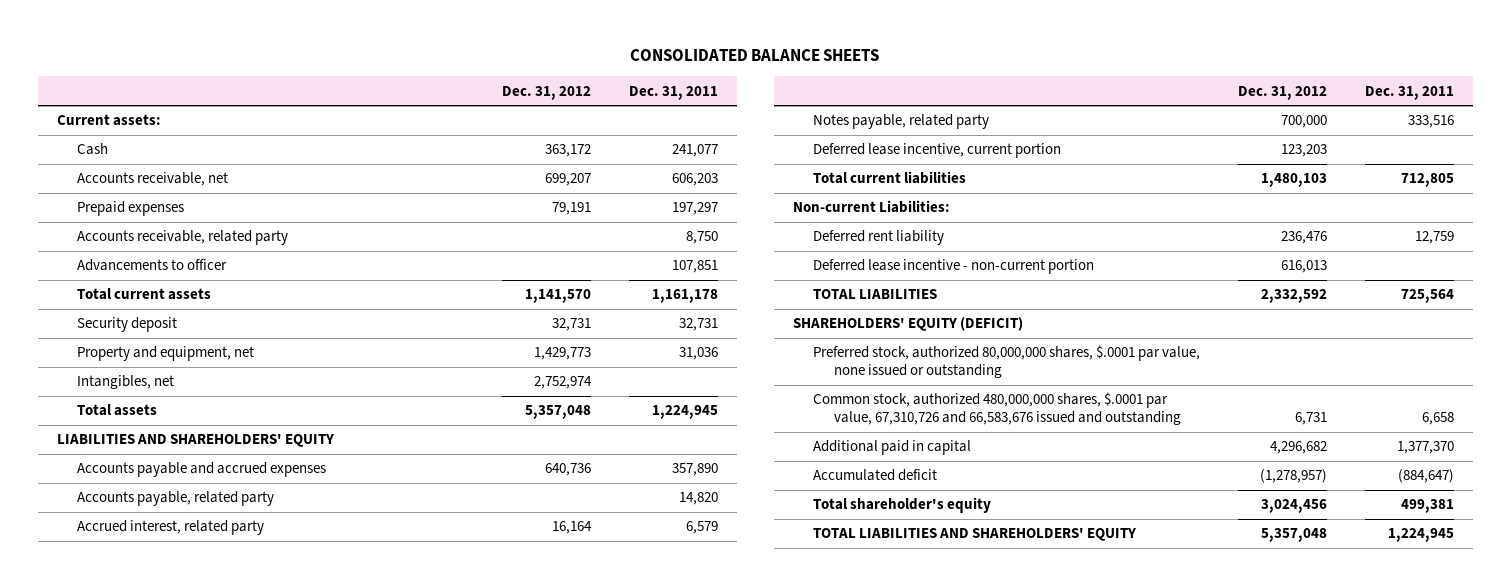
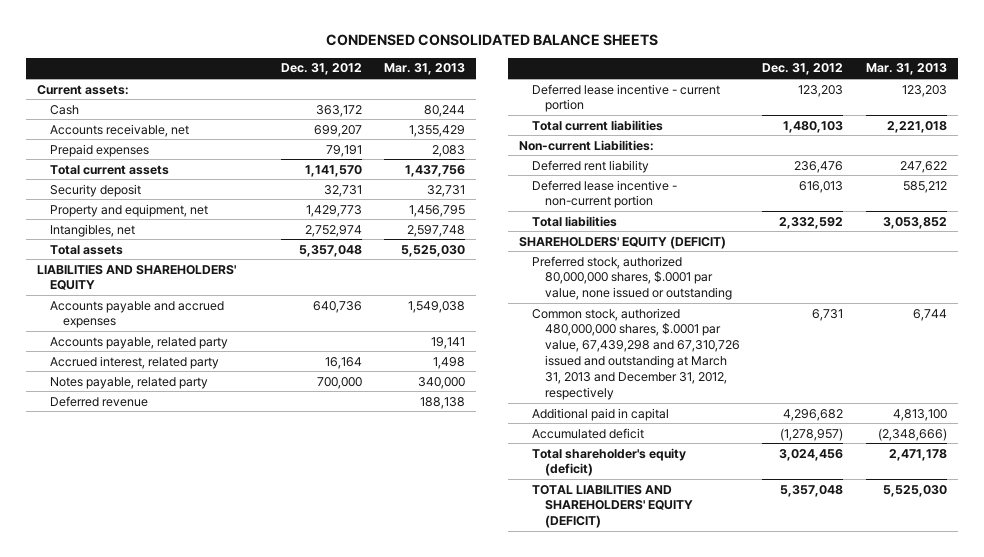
- CONSOLIDATED BALANCE SHEETS
+ CONDENSED CONSOLIDATED BALANCE SHEETS
- | Dec. 31, 2012 | Dec. 31, 2011
+ | Dec. 31, 2012 | Mar. 31, 2013
- Accounts receivable, related party | | 8,750
- Advancements to officer | | 107,851
- Deferred lease incentive, current portion | 123,203 |
+ Deferred revenue | | 188,138
+ Deferred lease incentive - current portion | 123,203 | 123,203
- TOTAL LIABILITIES | 2,332,592 | 725,564
+ Total liabilities | 2,332,592 | 3,053,852
- Common stock, authorized 480,000,000 shares, $.0001 par value, 67,310,726 and 66,583,676 issued and outstanding | 6,731 | 6,658
+ Common stock, authorized 480,000,000 shares, $.0001 par value, 67,439,298 and 67,310,726 issued and outstanding at March 31, 2013 and December 31, 2012, respectively | 6,731 | 6,744
- Total shareholder's equity | 3,024,456 | 499,381
- TOTAL LIABILITIES AND SHAREHOLDERS' EQUITY | 5,357,048 | 1,224,945
+ Total shareholder's equity (deficit) | 3,024,456 | 2,471,178
+ TOTAL LIABILITIES AND SHAREHOLDERS' EQUITY (DEFICIT) | 5,357,048 | 5,525,030

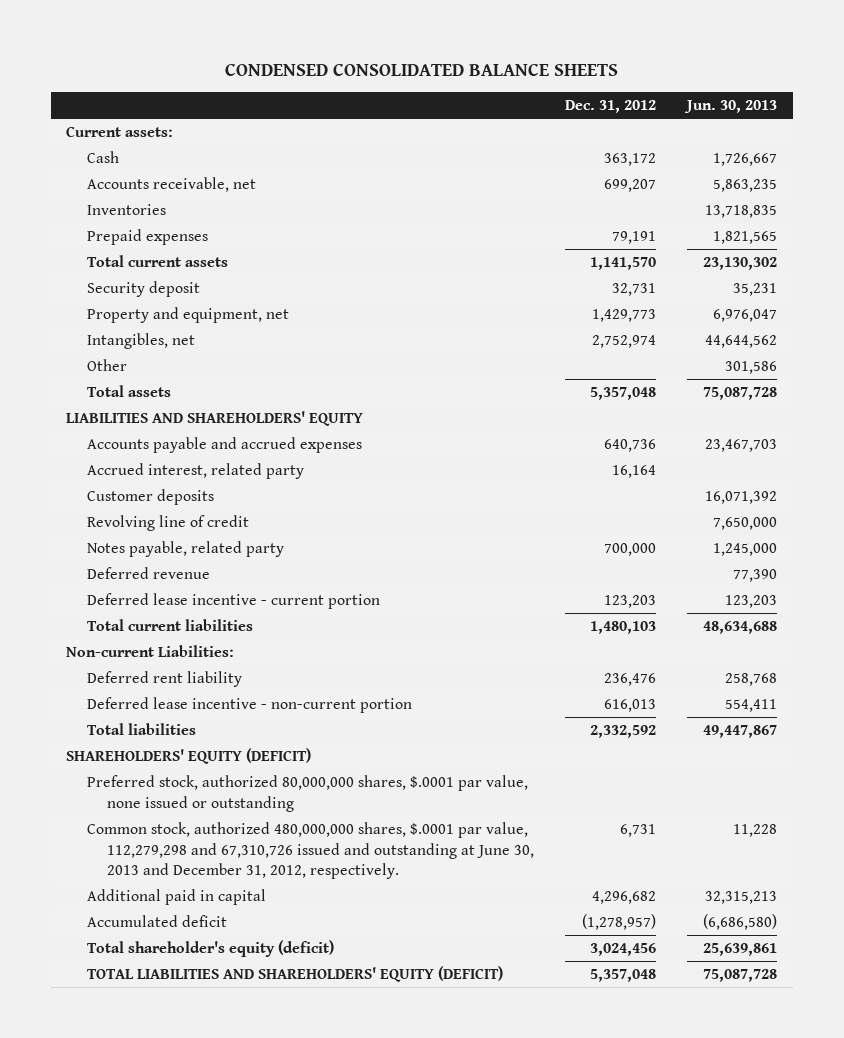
- | Dec. 31, 2012 | Mar. 31, 2013
+ | Dec. 31, 2012 | Jun. 30, 2013
+ Inventories | | 13,718,835
+ Other | | 301,586
- Accounts payable, related party | | 19,141
+ Customer deposits | | 16,071,392
+ Revolving line of credit | | 7,650,000
- Common stock, authorized 480,000,000 shares, $.0001 par value, 67,439,298 and 67,310,726 issued and outstanding at March 31, 2013 and December 31, 2012, respectively | 6,731 | 6,744
+ Common stock, authorized 480,000,000 shares, $.0001 par value, 112,279,298 and 67,310,726 issued and outstanding at June 30, 2013 and December 31, 2012, respectively. | 6,731 | 11,228

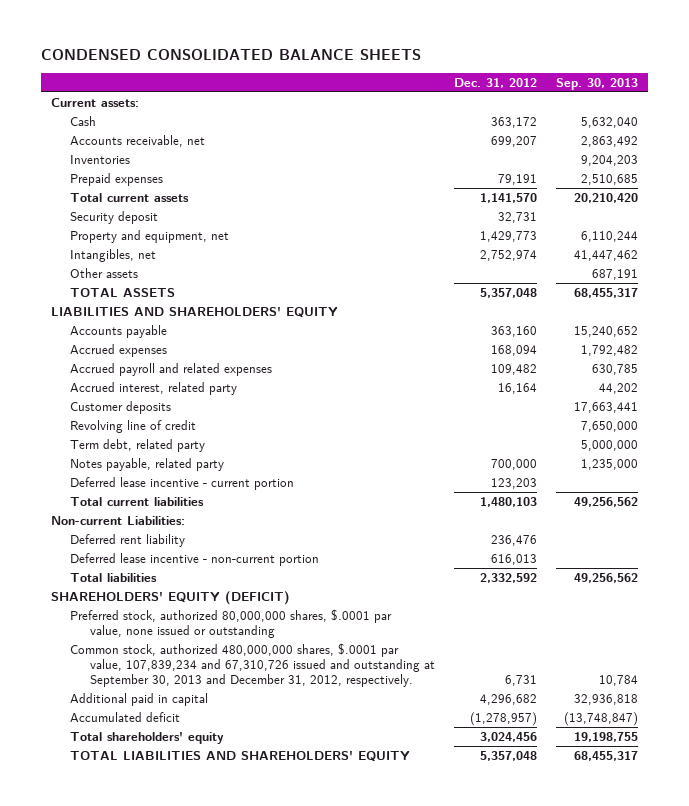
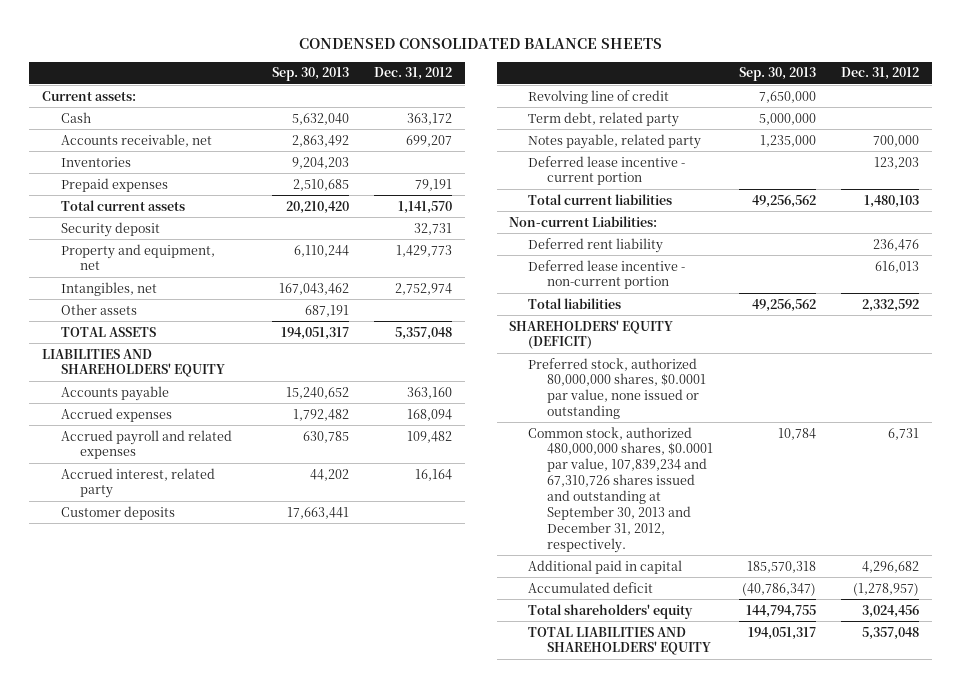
- | Dec. 31, 2012 | Sep. 30, 2013
+ | Sep. 30, 2013 | Dec. 31, 2012
- Intangibles, net | 2,752,974 | 41,447,462
+ Intangibles, net | 167,043,462 | 2,752,974
- TOTAL ASSETS | 5,357,048 | 68,455,317
+ TOTAL ASSETS | 194,051,317 | 5,357,048
- Preferred stock, authorized 80,000,000 shares, $.0001 par value, none issued or outstanding
- Common stock, authorized 480,000,000 shares, $.0001 par value, 107,839,234 and 67,310,726 issued and outstanding at September 30, 2013 and December 31, 2012, respectively. | 6,731 | 10,784
- Additional paid in capital | 4,296,682 | 32,936,818
- Accumulated deficit | (1,278,957) | (13,748,847)
- Total shareholders' equity | 3,024,456 | 19,198,755
- TOTAL LIABILITIES AND SHAREHOLDERS' EQUITY | 5,357,048 | 68,455,317
+ Preferred stock, authorized 80,000,000 shares, $0.0001 par value, none issued or outstanding
+ Common stock, authorized 480,000,000 shares, $0.0001 par value, 107,839,234 and 67,310,726 shares issued and outstanding at September 30, 2013 and December 31, 2012, respectively. | 10,784 | 6,731
+ Additional paid in capital | 185,570,318 | 4,296,682
+ Accumulated deficit | (40,786,347) | (1,278,957)
+ Total shareholders' equity | 144,794,755 | 3,024,456
+ TOTAL LIABILITIES AND SHAREHOLDERS' EQUITY | 194,051,317 | 5,357,048

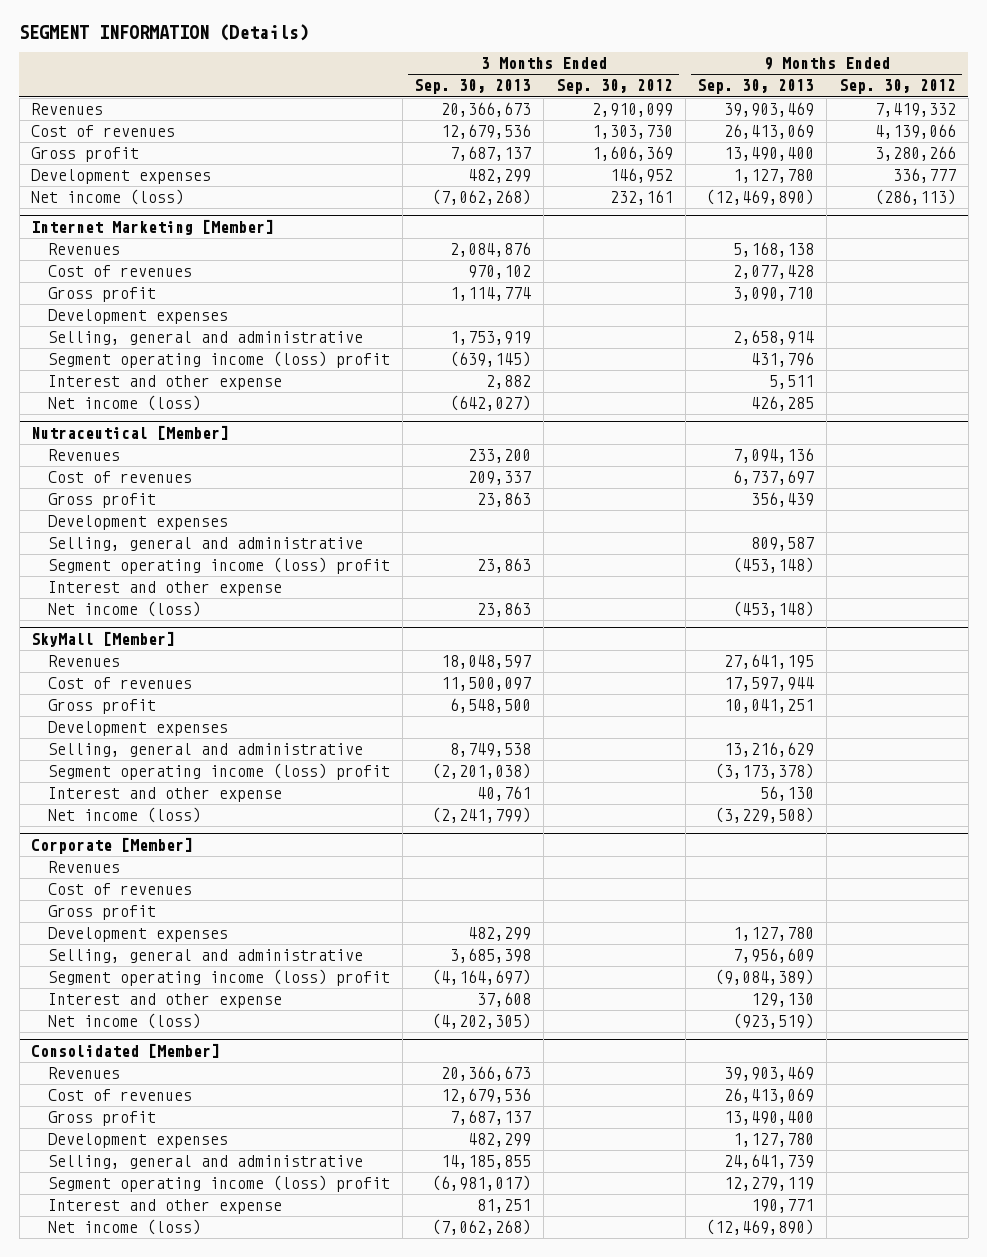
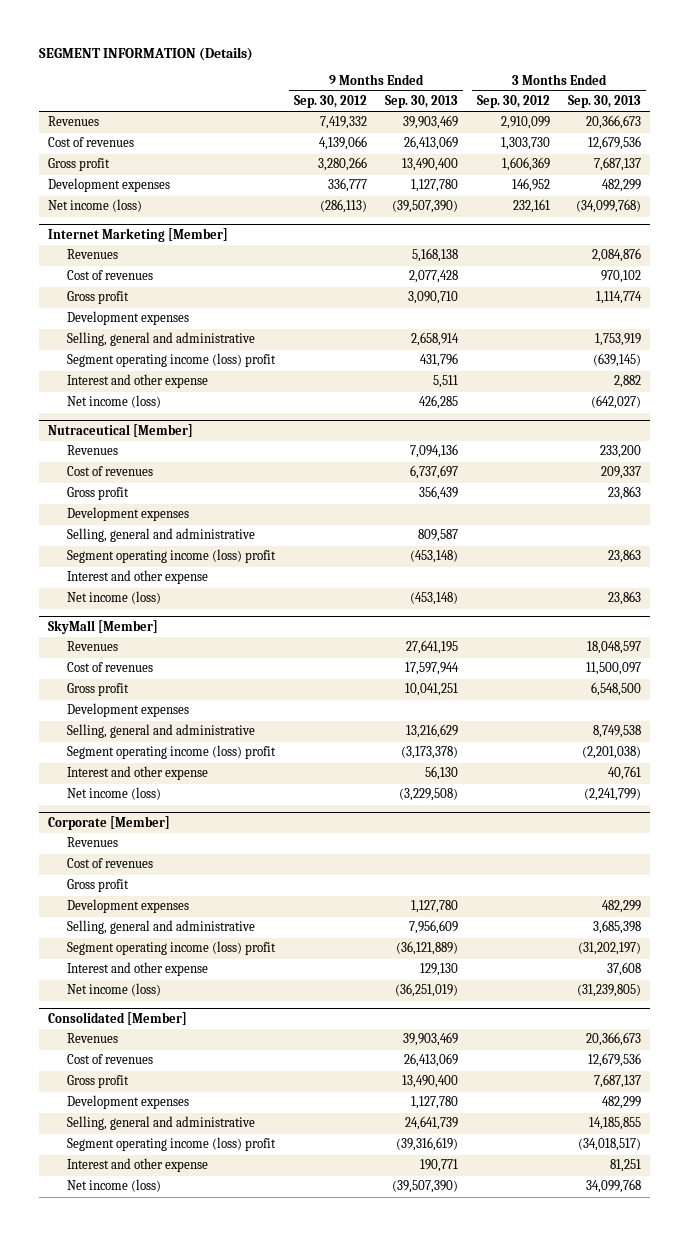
- | 3 Months Ended Sep. 30, 2013 | 3 Months Ended Sep. 30, 2012 | 9 Months Ended Sep. 30, 2013 | 9 Months Ended Sep. 30, 2012
+ | 9 Months Ended Sep. 30, 2012 | 9 Months Ended Sep. 30, 2013 | 3 Months Ended Sep. 30, 2012 | 3 Months Ended Sep. 30, 2013
- Net income (loss) | (7,062,268) | 232,161 | (12,469,890) | (286,113)
+ Net income (loss) | (286,113) | (39,507,390) | 232,161 | (34,099,768)
@ Corporate [Member]
- Segment operating income (loss) profit | (4,164,697) | | (9,084,389) |
+ Segment operating income (loss) profit | | (36,121,889) | | (31,202,197)
- Net income (loss) | (4,202,305) | | (923,519) |
+ Net income (loss) | | (36,251,019) | | (31,239,805)
@ Consolidated [Member]
- Segment operating income (loss) profit | (6,981,017) | | 12,279,119 |
+ Segment operating income (loss) profit | | (39,316,619) | | (34,018,517)
- Net income (loss) | (7,062,268) | | (12,469,890) |
+ Net income (loss) | | (39,507,390) | | 34,099,768

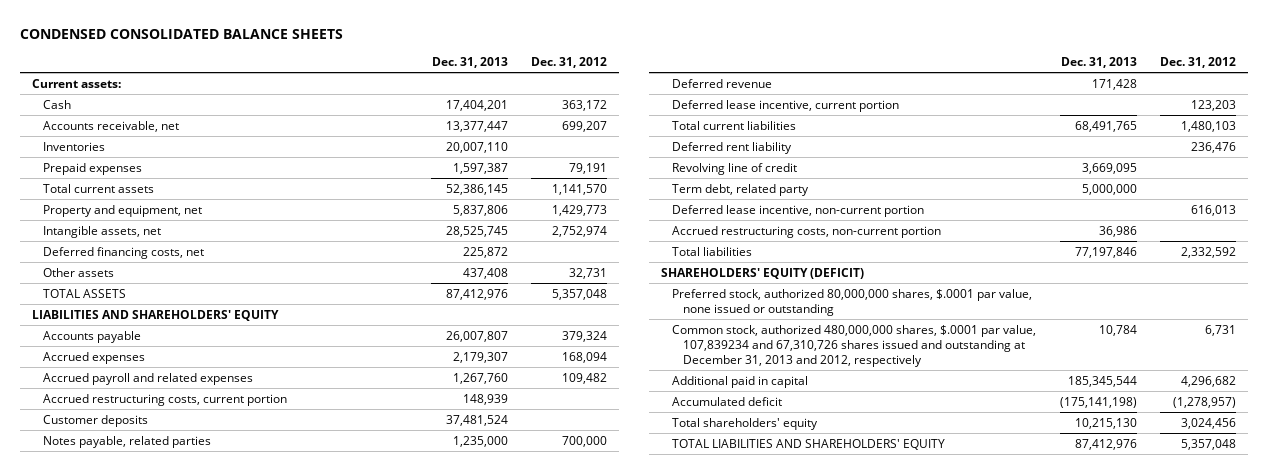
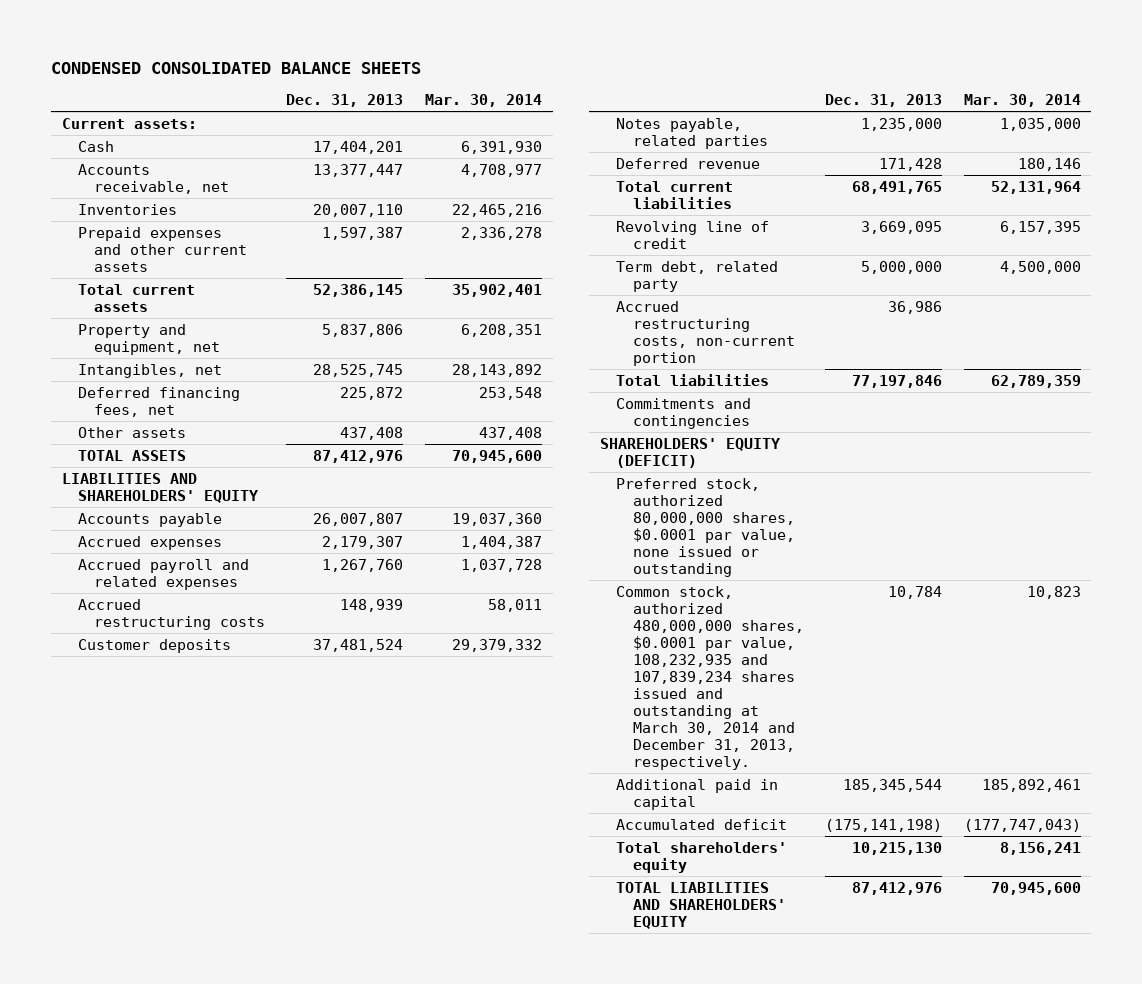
- | Dec. 31, 2013 | Dec. 31, 2012
+ | Dec. 31, 2013 | Mar. 30, 2014
- Prepaid expenses | 1,597,387 | 79,191
+ Prepaid expenses and other current assets | 1,597,387 | 2,336,278
- Intangible assets, net | 28,525,745 | 2,752,974
- Deferred financing costs, net | 225,872 |
+ Intangibles, net | 28,525,745 | 28,143,892
+ Deferred financing fees, net | 225,872 | 253,548
- Accrued restructuring costs, current portion | 148,939 |
+ Accrued restructuring costs | 148,939 | 58,011
- Deferred lease incentive, current portion | | 123,203
- Deferred rent liability | | 236,476
- Deferred lease incentive, non-current portion | | 616,013
+ Commitments and contingencies
- Preferred stock, authorized 80,000,000 shares, $.0001 par value, none issued or outstanding
- Common stock, authorized 480,000,000 shares, $.0001 par value, 107,839234 and 67,310,726 shares issued and outstanding at December 31, 2013 and 2012, respectively | 10,784 | 6,731
+ Preferred stock, authorized 80,000,000 shares, $0.0001 par value, none issued or outstanding
+ Common stock, authorized 480,000,000 shares, $0.0001 par value, 108,232,935 and 107,839,234 shares issued and outstanding at March 30, 2014 and December 31, 2013, respectively. | 10,784 | 10,823

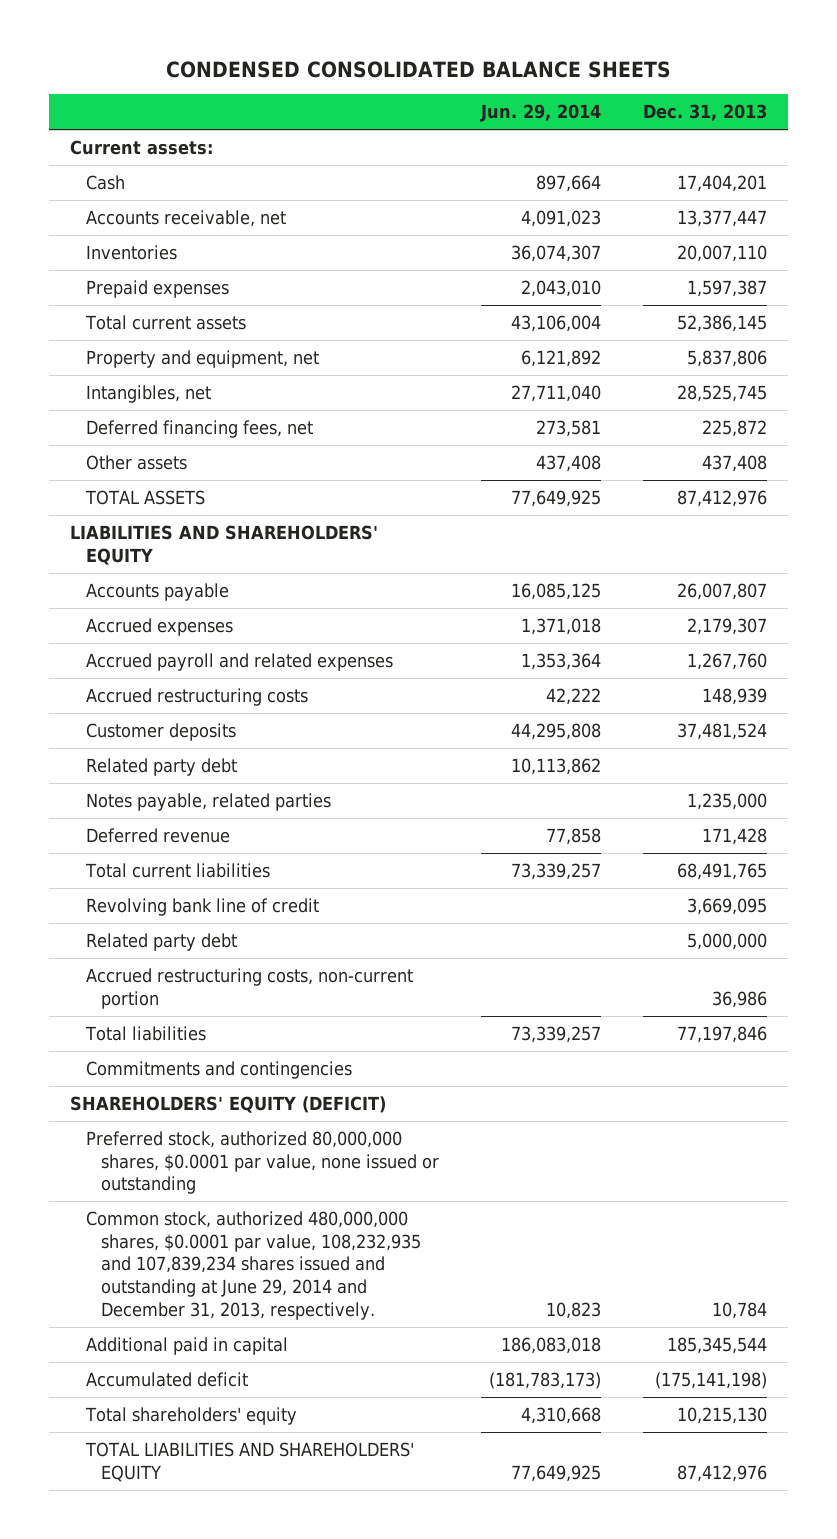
- | Dec. 31, 2013 | Mar. 30, 2014
+ | Jun. 29, 2014 | Dec. 31, 2013
- Prepaid expenses and other current assets | 1,597,387 | 2,336,278
+ Prepaid expenses | 2,043,010 | 1,597,387
+ Related party debt | 10,113,862 |
- Revolving line of credit | 3,669,095 | 6,157,395
- Term debt, related party | 5,000,000 | 4,500,000
+ Revolving bank line of credit | | 3,669,095
+ Related party debt | | 5,000,000
- Common stock, authorized 480,000,000 shares, $0.0001 par value, 108,232,935 and 107,839,234 shares issued and outstanding at March 30, 2014 and December 31, 2013, respectively. | 10,784 | 10,823
+ Common stock, authorized 480,000,000 shares, $0.0001 par value, 108,232,935 and 107,839,234 shares issued and outstanding at June 29, 2014 and December 31, 2013, respectively. | 10,823 | 10,784

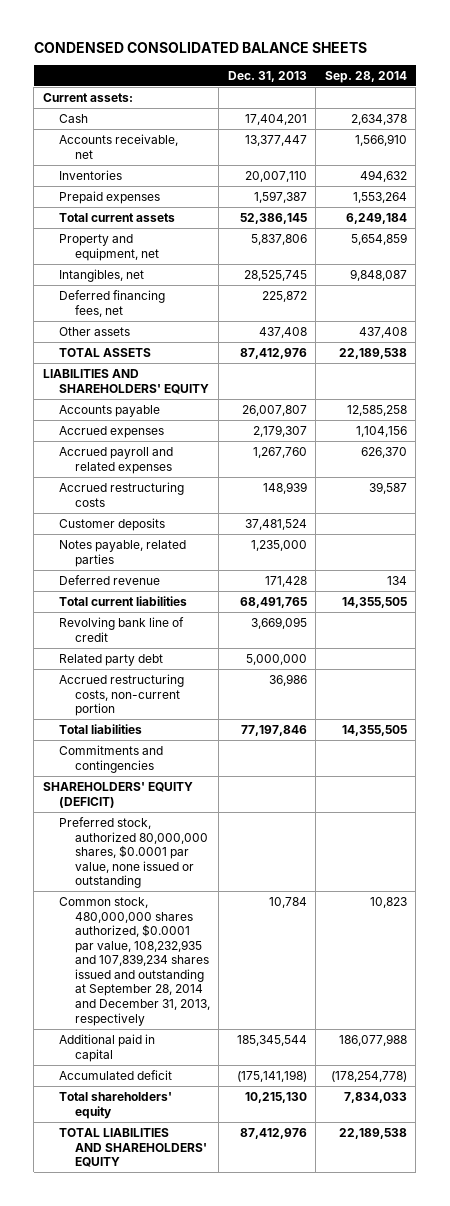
- | Jun. 29, 2014 | Dec. 31, 2013
+ | Dec. 31, 2013 | Sep. 28, 2014
- Related party debt | 10,113,862 |
- Common stock, authorized 480,000,000 shares, $0.0001 par value, 108,232,935 and 107,839,234 shares issued and outstanding at June 29, 2014 and December 31, 2013, respectively. | 10,823 | 10,784
+ Common stock, 480,000,000 shares authorized, $0.0001 par value, 108,232,935 and 107,839,234 shares issued and outstanding at September 28, 2014 and December 31, 2013, respectively | 10,784 | 10,823

